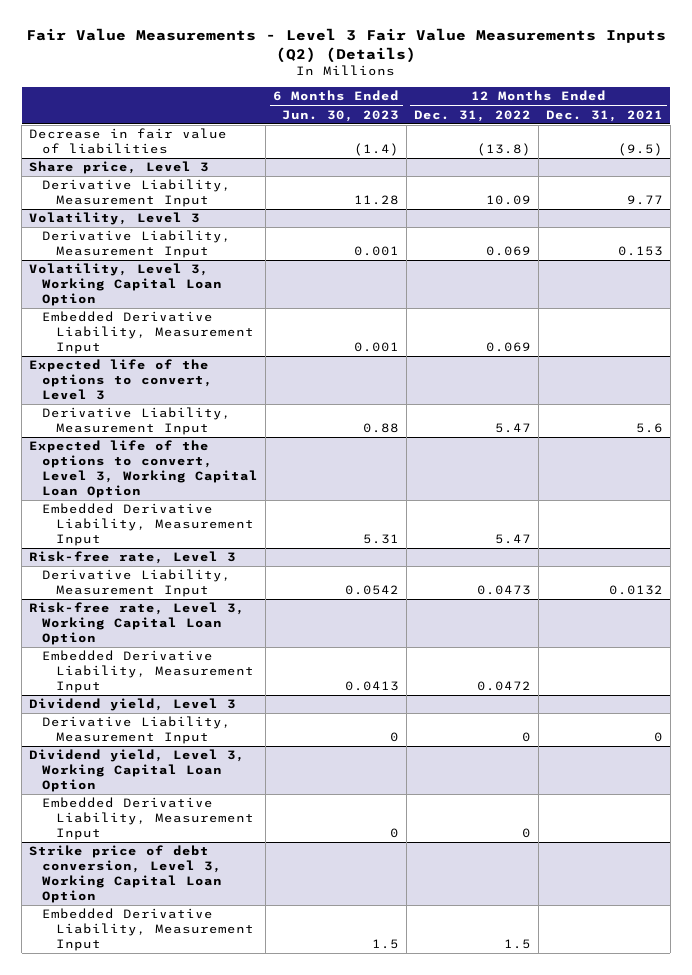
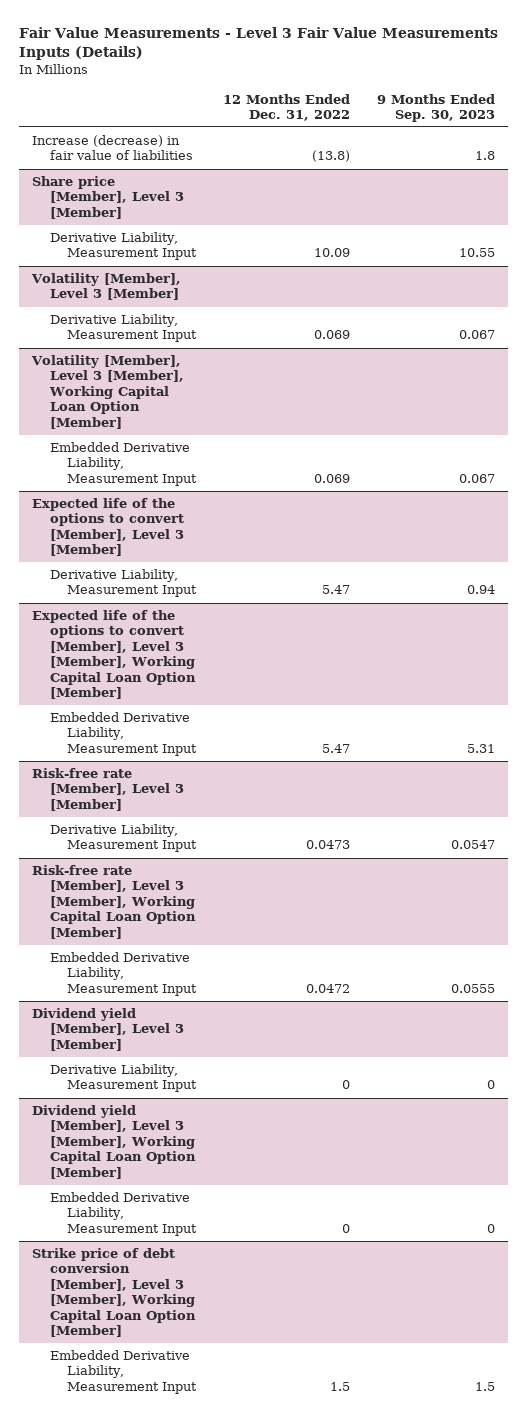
- Fair Value Measurements - Level 3 Fair Value Measurements Inputs (Q2) (Details)
+ Fair Value Measurements - Level 3 Fair Value Measurements Inputs (Details)
- | 6 Months Ended Jun. 30, 2023 | 12 Months Ended Dec. 31, 2022 | 12 Months Ended Dec. 31, 2021
+ | 12 Months Ended Dec. 31, 2022 | 9 Months Ended Sep. 30, 2023
- Decrease in fair value of liabilities | (1.4) | (13.8) | (9.5)
- Share price, Level 3
+ Increase (decrease) in fair value of liabilities | (13.8) | 1.8
+ Share price [Member], Level 3 [Member]
- Volatility, Level 3
+ Volatility [Member], Level 3 [Member]
- Volatility, Level 3, Working Capital Loan Option
+ Volatility [Member], Level 3 [Member], Working Capital Loan Option [Member]
- Expected life of the options to convert, Level 3
+ Expected life of the options to convert [Member], Level 3 [Member]
- Expected life of the options to convert, Level 3, Working Capital Loan Option
+ Expected life of the options to convert [Member], Level 3 [Member], Working Capital Loan Option [Member]
- Risk-free rate, Level 3
+ Risk-free rate [Member], Level 3 [Member]
- Risk-free rate, Level 3, Working Capital Loan Option
+ Risk-free rate [Member], Level 3 [Member], Working Capital Loan Option [Member]
- Dividend yield, Level 3
+ Dividend yield [Member], Level 3 [Member]
- Dividend yield, Level 3, Working Capital Loan Option
+ Dividend yield [Member], Level 3 [Member], Working Capital Loan Option [Member]
- Strike price of debt conversion, Level 3, Working Capital Loan Option
+ Strike price of debt conversion [Member], Level 3 [Member], Working Capital Loan Option [Member]

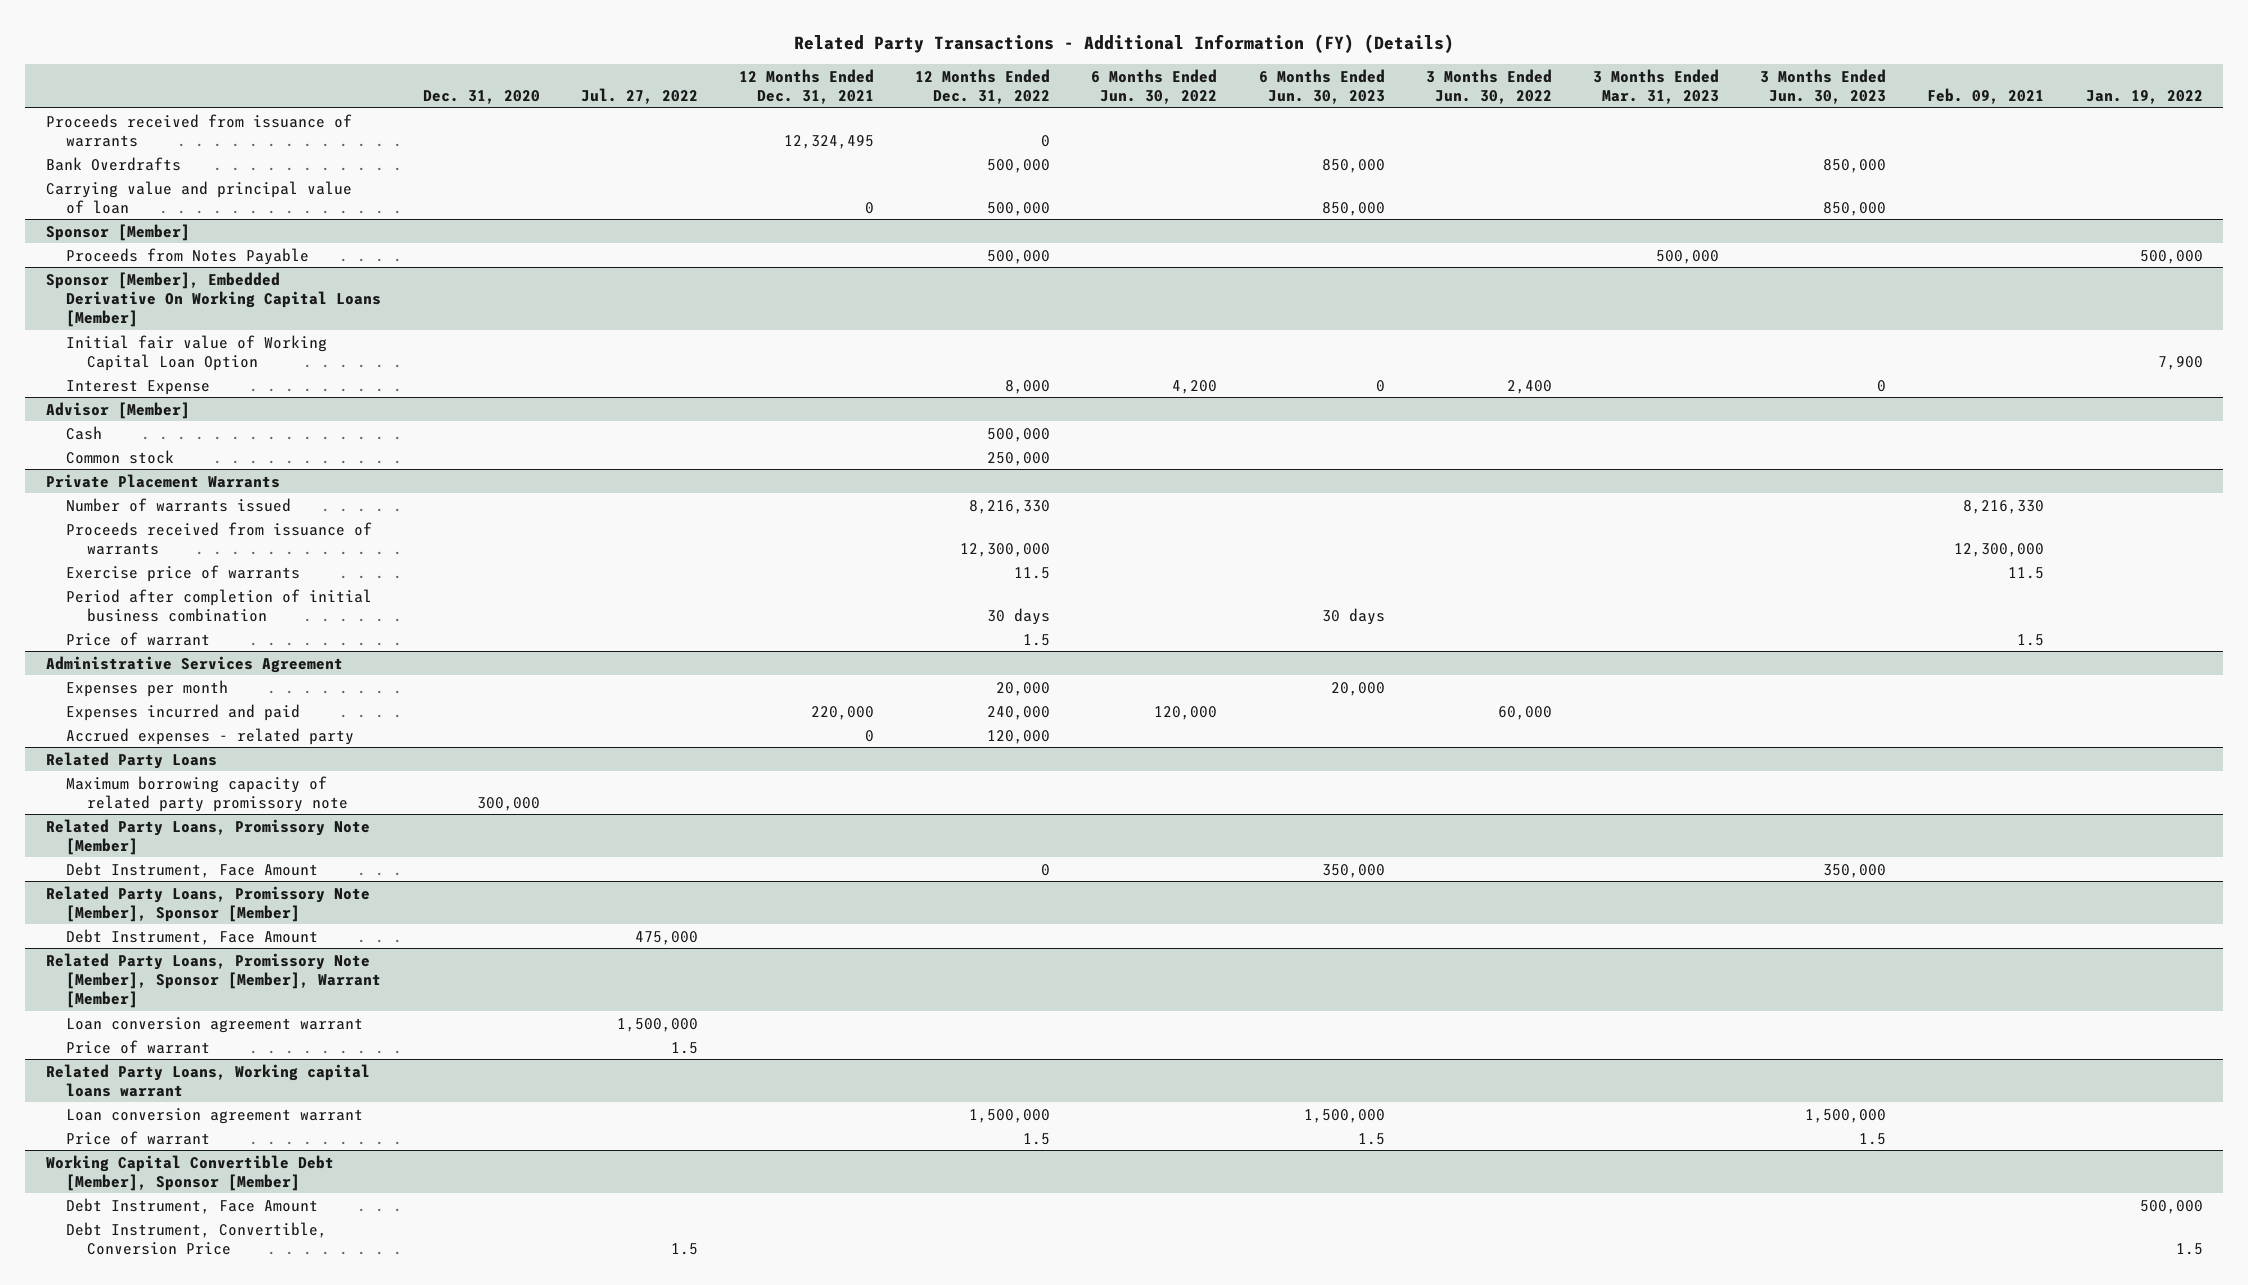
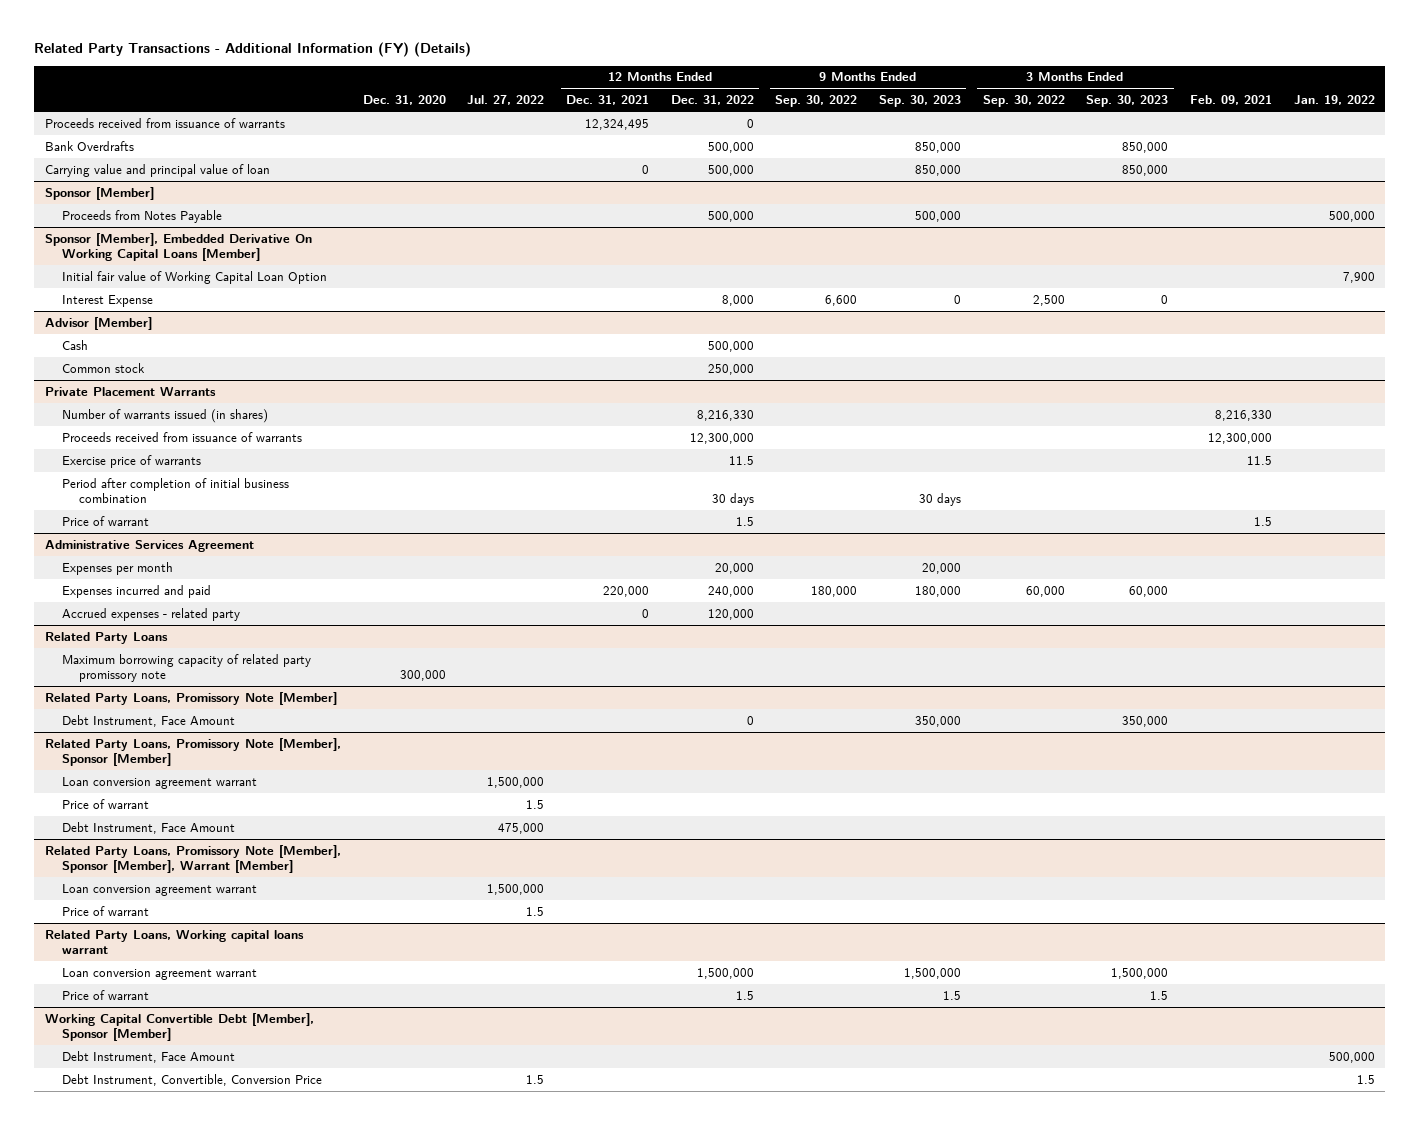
- | Dec. 31, 2020 | Jul. 27, 2022 | 12 Months Ended Dec. 31, 2021 | 12 Months Ended Dec. 31, 2022 | 6 Months Ended Jun. 30, 2022 | 6 Months Ended Jun. 30, 2023 | 3 Months Ended Jun. 30, 2022 | 3 Months Ended Mar. 31, 2023 | 3 Months Ended Jun. 30, 2023 | Feb. 09, 2021 | Jan. 19, 2022
+ | Dec. 31, 2020 | Jul. 27, 2022 | 12 Months Ended Dec. 31, 2021 | 12 Months Ended Dec. 31, 2022 | 9 Months Ended Sep. 30, 2022 | 9 Months Ended Sep. 30, 2023 | 3 Months Ended Sep. 30, 2022 | 3 Months Ended Sep. 30, 2023 | Feb. 09, 2021 | Jan. 19, 2022
@ Private Placement Warrants
- Number of warrants issued | | | | 8,216,330 | | | | | | 8,216,330 |
+ Number of warrants issued (in shares) | | | | 8,216,330 | | | | | 8,216,330 |
@ Related Party Loans, Promissory Note [Member], Sponsor [Member]
+ Loan conversion agreement warrant | | 1,500,000 | | | | | | | |
+ Price of warrant | | 1.5 | | | | | | | |

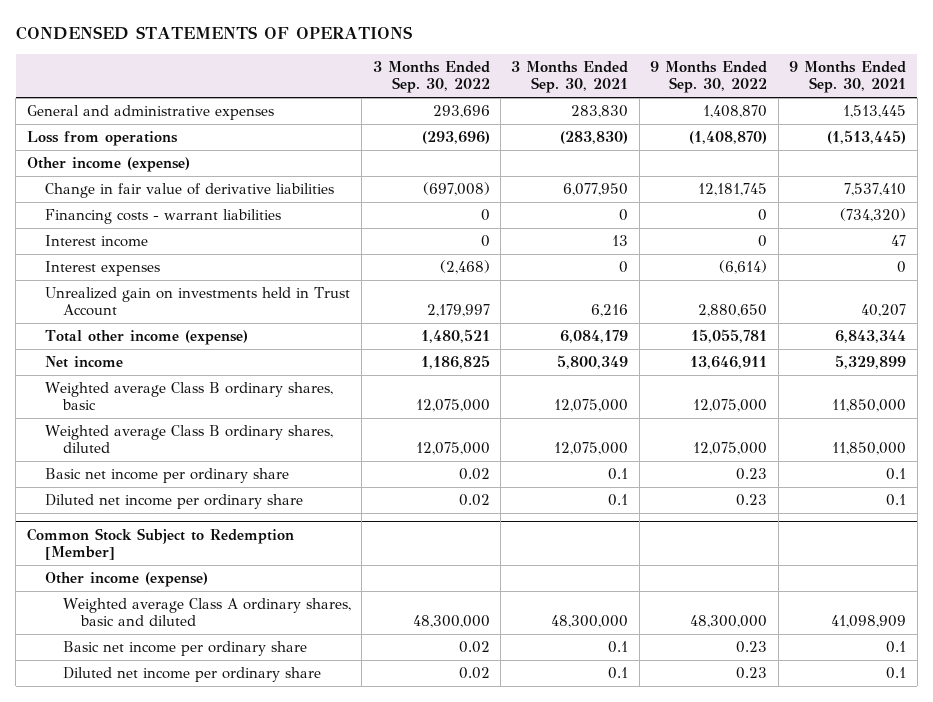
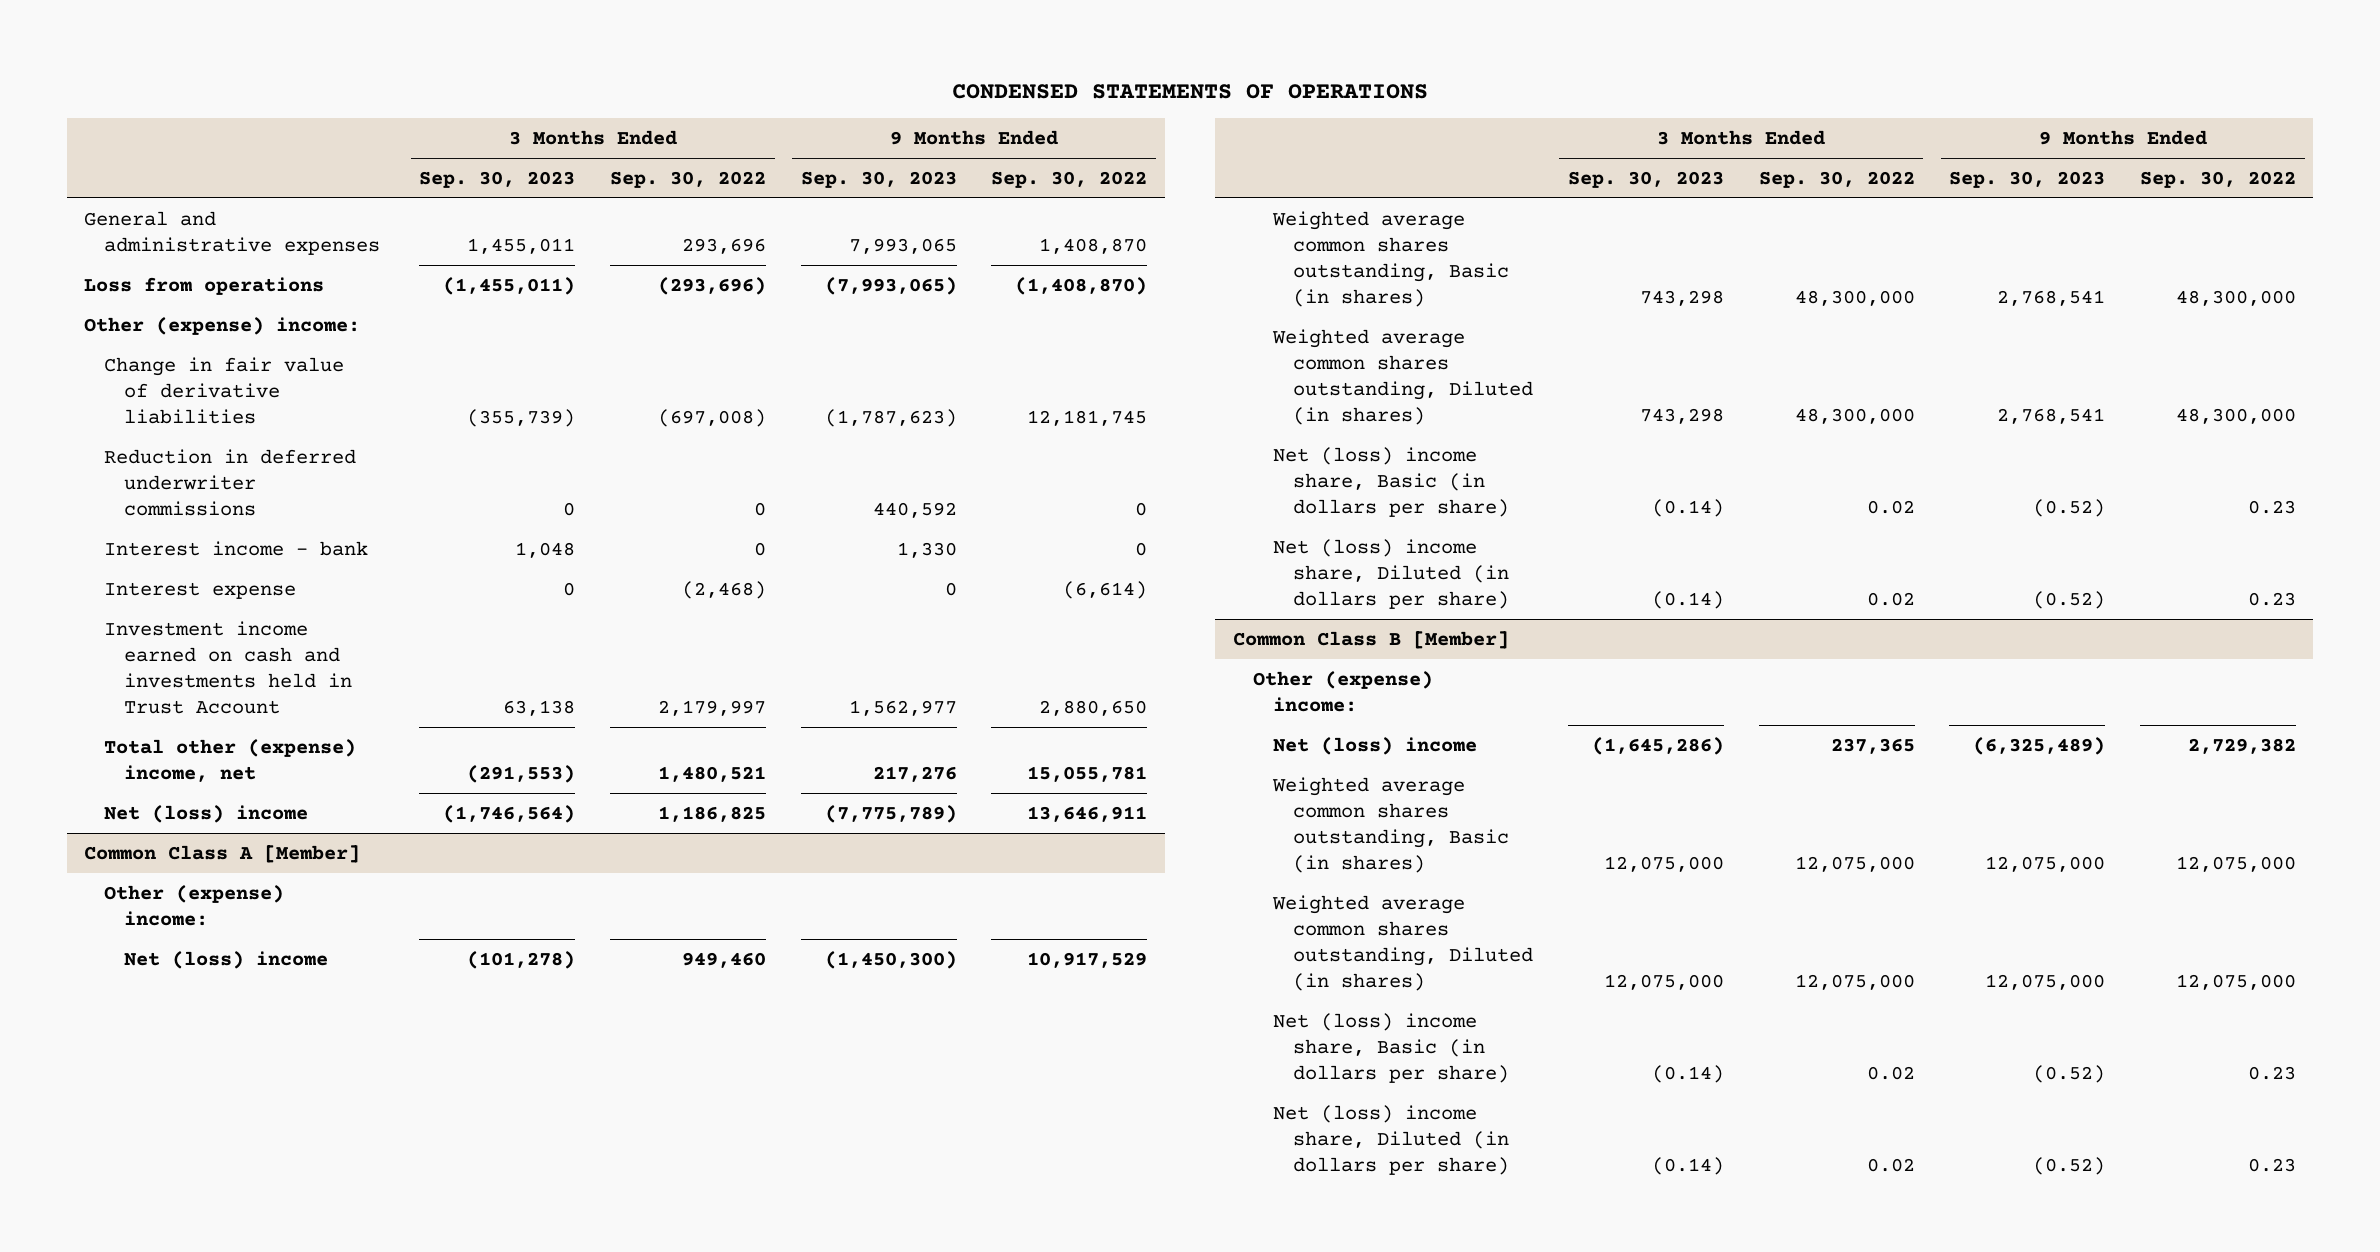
- | 3 Months Ended Sep. 30, 2022 | 3 Months Ended Sep. 30, 2021 | 9 Months Ended Sep. 30, 2022 | 9 Months Ended Sep. 30, 2021
+ | 3 Months Ended Sep. 30, 2023 | 3 Months Ended Sep. 30, 2022 | 9 Months Ended Sep. 30, 2023 | 9 Months Ended Sep. 30, 2022
- Other income (expense)
+ Other (expense) income:
- Financing costs - warrant liabilities | 0 | 0 | 0 | (734,320)
- Interest income | 0 | 13 | 0 | 47
- Interest expenses | (2,468) | 0 | (6,614) | 0
- Unrealized gain on investments held in Trust Account | 2,179,997 | 6,216 | 2,880,650 | 40,207
- Total other income (expense) | 1,480,521 | 6,084,179 | 15,055,781 | 6,843,344
- Net income | 1,186,825 | 5,800,349 | 13,646,911 | 5,329,899
- Weighted average Class B ordinary shares, basic | 12,075,000 | 12,075,000 | 12,075,000 | 11,850,000
- Weighted average Class B ordinary shares, diluted | 12,075,000 | 12,075,000 | 12,075,000 | 11,850,000
- Basic net income per ordinary share | 0.02 | 0.1 | 0.23 | 0.1
- Diluted net income per ordinary share | 0.02 | 0.1 | 0.23 | 0.1
- Common Stock Subject to Redemption [Member]
- Other income (expense)
- Weighted average Class A ordinary shares, basic and diluted | 48,300,000 | 48,300,000 | 48,300,000 | 41,098,909
- Basic net income per ordinary share | 0.02 | 0.1 | 0.23 | 0.1
- Diluted net income per ordinary share | 0.02 | 0.1 | 0.23 | 0.1
+ Reduction in deferred underwriter commissions | 0 | 0 | 440,592 | 0
+ Interest income - bank | 1,048 | 0 | 1,330 | 0
+ Interest expense | 0 | (2,468) | 0 | (6,614)
+ Investment income earned on cash and investments held in Trust Account | 63,138 | 2,179,997 | 1,562,977 | 2,880,650
+ Total other (expense) income, net | (291,553) | 1,480,521 | 217,276 | 15,055,781
+ Net (loss) income | (1,746,564) | 1,186,825 | (7,775,789) | 13,646,911
+ Common Class A [Member]
+ Other (expense) income:
+ Net (loss) income | (101,278) | 949,460 | (1,450,300) | 10,917,529
+ Weighted average common shares outstanding, Basic (in shares) | 743,298 | 48,300,000 | 2,768,541 | 48,300,000
+ Weighted average common shares outstanding, Diluted (in shares) | 743,298 | 48,300,000 | 2,768,541 | 48,300,000
+ Net (loss) income share, Basic (in dollars per share) | (0.14) | 0.02 | (0.52) | 0.23
+ Net (loss) income share, Diluted (in dollars per share) | (0.14) | 0.02 | (0.52) | 0.23
+ Common Class B [Member]
+ Other (expense) income:
+ Net (loss) income | (1,645,286) | 237,365 | (6,325,489) | 2,729,382
+ Weighted average common shares outstanding, Basic (in shares) | 12,075,000 | 12,075,000 | 12,075,000 | 12,075,000
+ Weighted average common shares outstanding, Diluted (in shares) | 12,075,000 | 12,075,000 | 12,075,000 | 12,075,000
+ Net (loss) income share, Basic (in dollars per share) | (0.14) | 0.02 | (0.52) | 0.23
+ Net (loss) income share, Diluted (in dollars per share) | (0.14) | 0.02 | (0.52) | 0.23

